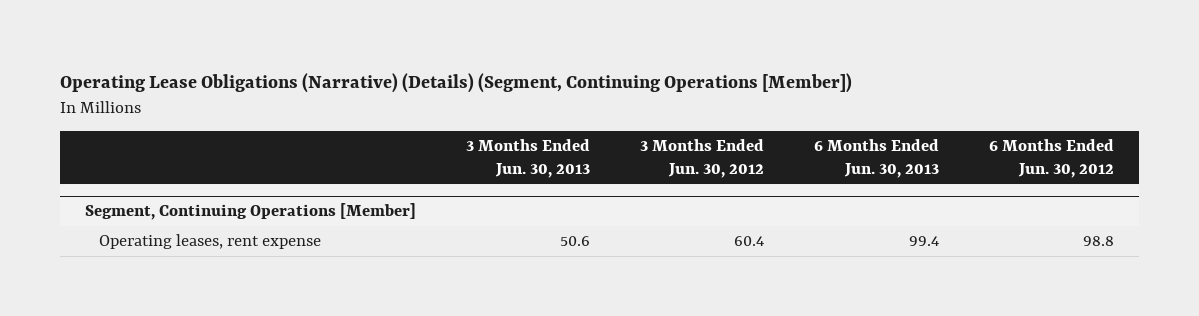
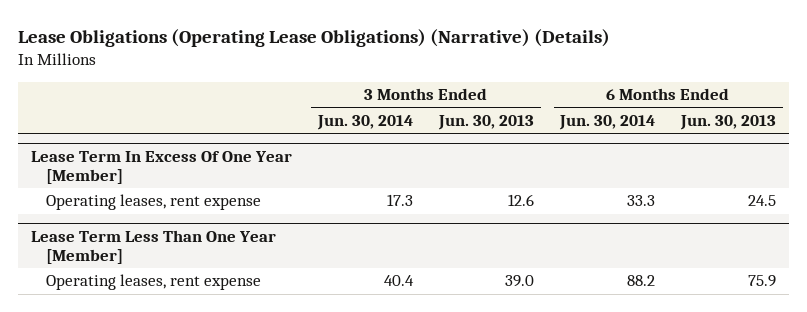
- Operating Lease Obligations (Narrative) (Details) (Segment, Continuing Operations [Member])
+ Lease Obligations (Operating Lease Obligations) (Narrative) (Details)
- | 3 Months Ended Jun. 30, 2013 | 3 Months Ended Jun. 30, 2012 | 6 Months Ended Jun. 30, 2013 | 6 Months Ended Jun. 30, 2012
+ | 3 Months Ended Jun. 30, 2014 | 3 Months Ended Jun. 30, 2013 | 6 Months Ended Jun. 30, 2014 | 6 Months Ended Jun. 30, 2013
- Segment, Continuing Operations [Member]
- Operating leases, rent expense | 50.6 | 60.4 | 99.4 | 98.8
+ Lease Term In Excess Of One Year [Member]
+ Operating leases, rent expense | 17.3 | 12.6 | 33.3 | 24.5
+ Lease Term Less Than One Year [Member]
+ Operating leases, rent expense | 40.4 | 39.0 | 88.2 | 75.9

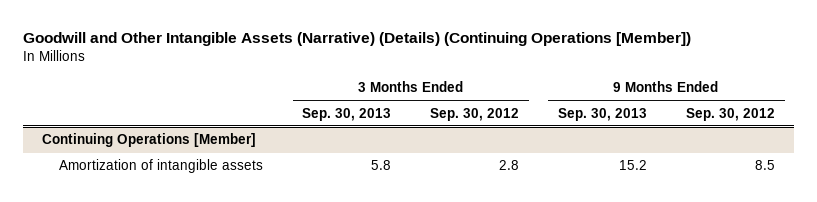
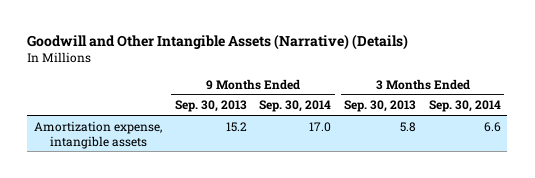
- Goodwill and Other Intangible Assets (Narrative) (Details) (Continuing Operations [Member])
+ Goodwill and Other Intangible Assets (Narrative) (Details)
- | 3 Months Ended Sep. 30, 2013 | 3 Months Ended Sep. 30, 2012 | 9 Months Ended Sep. 30, 2013 | 9 Months Ended Sep. 30, 2012
+ | 9 Months Ended Sep. 30, 2013 | 9 Months Ended Sep. 30, 2014 | 3 Months Ended Sep. 30, 2013 | 3 Months Ended Sep. 30, 2014
- Continuing Operations [Member]
- Amortization of intangible assets | 5.8 | 2.8 | 15.2 | 8.5
+ Amortization expense, intangible assets | 15.2 | 17.0 | 5.8 | 6.6

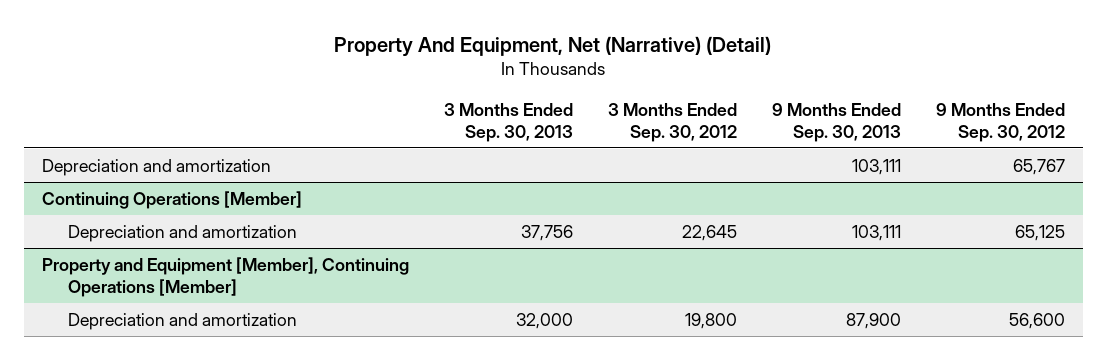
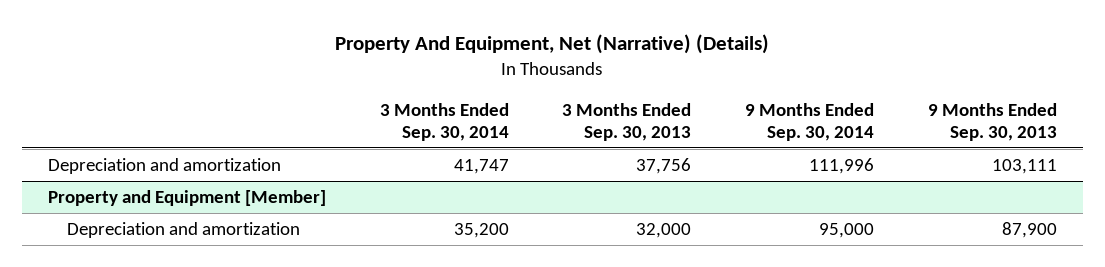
- Property And Equipment, Net (Narrative) (Detail)
+ Property And Equipment, Net (Narrative) (Details)
- | 3 Months Ended Sep. 30, 2013 | 3 Months Ended Sep. 30, 2012 | 9 Months Ended Sep. 30, 2013 | 9 Months Ended Sep. 30, 2012
+ | 3 Months Ended Sep. 30, 2014 | 3 Months Ended Sep. 30, 2013 | 9 Months Ended Sep. 30, 2014 | 9 Months Ended Sep. 30, 2013
- Depreciation and amortization | | | 103,111 | 65,767
- Continuing Operations [Member]
- Property and Equipment [Member], Continuing Operations [Member]
+ Property and Equipment [Member]

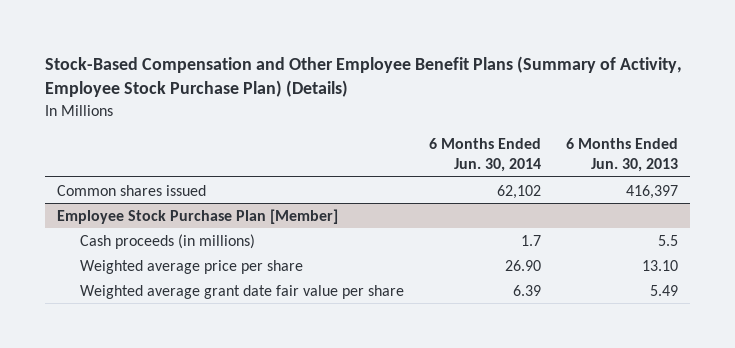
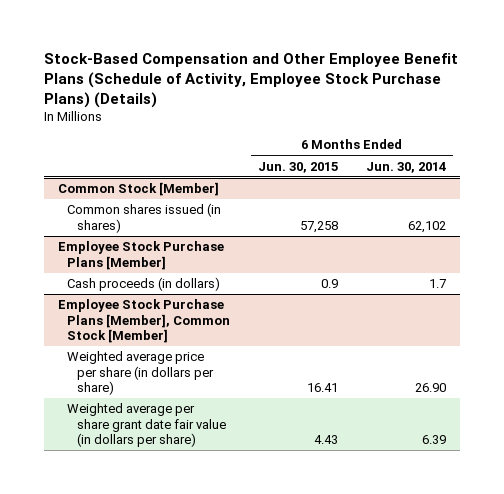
- Stock-Based Compensation and Other Employee Benefit Plans (Summary of Activity, Employee Stock Purchase Plan) (Details)
+ Stock-Based Compensation and Other Employee Benefit Plans (Schedule of Activity, Employee Stock Purchase Plans) (Details)
- | 6 Months Ended Jun. 30, 2014 | 6 Months Ended Jun. 30, 2013
+ | 6 Months Ended Jun. 30, 2015 | 6 Months Ended Jun. 30, 2014
- Common shares issued | 62,102 | 416,397
- Employee Stock Purchase Plan [Member]
- Cash proceeds (in millions) | 1.7 | 5.5
- Weighted average price per share | 26.90 | 13.10
- Weighted average grant date fair value per share | 6.39 | 5.49
+ Common Stock [Member]
+ Common shares issued (in shares) | 57,258 | 62,102
+ Employee Stock Purchase Plans [Member]
+ Cash proceeds (in dollars) | 0.9 | 1.7
+ Employee Stock Purchase Plans [Member], Common Stock [Member]
+ Weighted average price per share (in dollars per share) | 16.41 | 26.90
+ Weighted average per share grant date fair value (in dollars per share) | 4.43 | 6.39

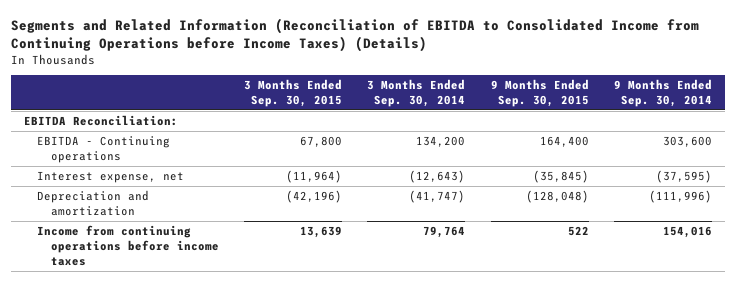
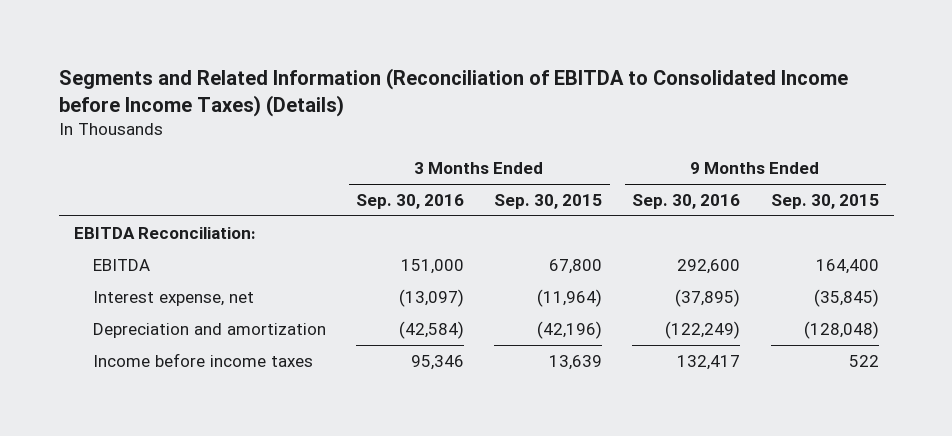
- Segments and Related Information (Reconciliation of EBITDA to Consolidated Income from Continuing Operations before Income Taxes) (Details)
+ Segments and Related Information (Reconciliation of EBITDA to Consolidated Income before Income Taxes) (Details)
- | 3 Months Ended Sep. 30, 2015 | 3 Months Ended Sep. 30, 2014 | 9 Months Ended Sep. 30, 2015 | 9 Months Ended Sep. 30, 2014
+ | 3 Months Ended Sep. 30, 2016 | 3 Months Ended Sep. 30, 2015 | 9 Months Ended Sep. 30, 2016 | 9 Months Ended Sep. 30, 2015
- EBITDA - Continuing operations | 67,800 | 134,200 | 164,400 | 303,600
+ EBITDA | 151,000 | 67,800 | 292,600 | 164,400
- Income from continuing operations before income taxes | 13,639 | 79,764 | 522 | 154,016
+ Income before income taxes | 95,346 | 13,639 | 132,417 | 522

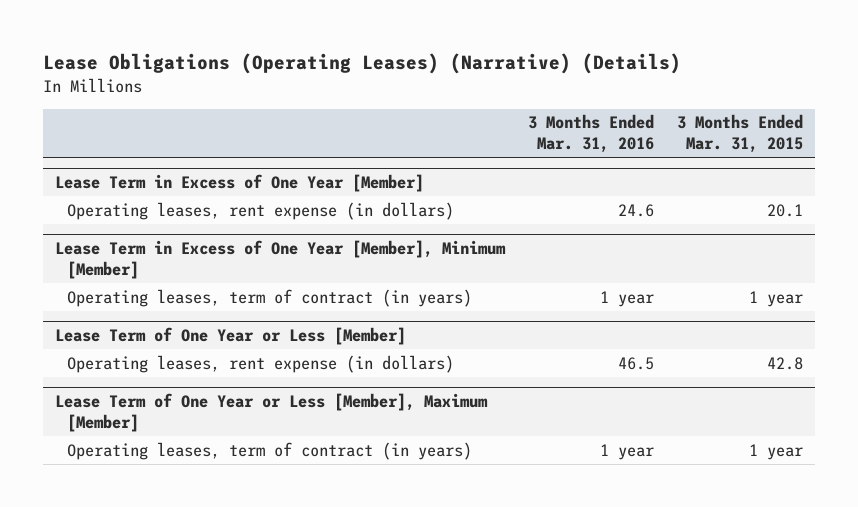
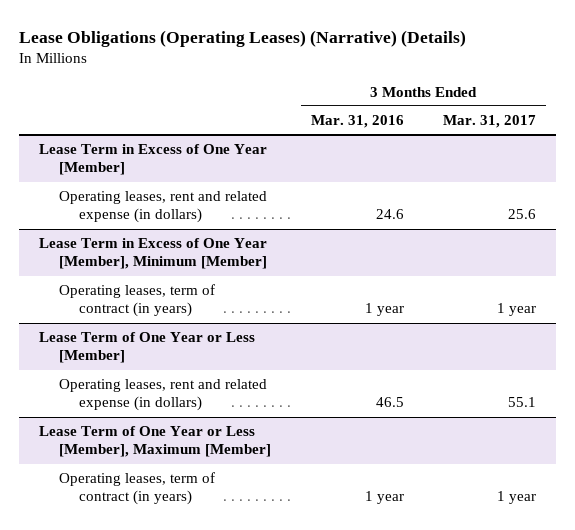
- | 3 Months Ended Mar. 31, 2016 | 3 Months Ended Mar. 31, 2015
+ | 3 Months Ended Mar. 31, 2016 | 3 Months Ended Mar. 31, 2017
@ Lease Term in Excess of One Year [Member]
- Operating leases, rent expense (in dollars) | 24.6 | 20.1
+ Operating leases, rent and related expense (in dollars) | 24.6 | 25.6
@ Lease Term of One Year or Less [Member]
- Operating leases, rent expense (in dollars) | 46.5 | 42.8
+ Operating leases, rent and related expense (in dollars) | 46.5 | 55.1

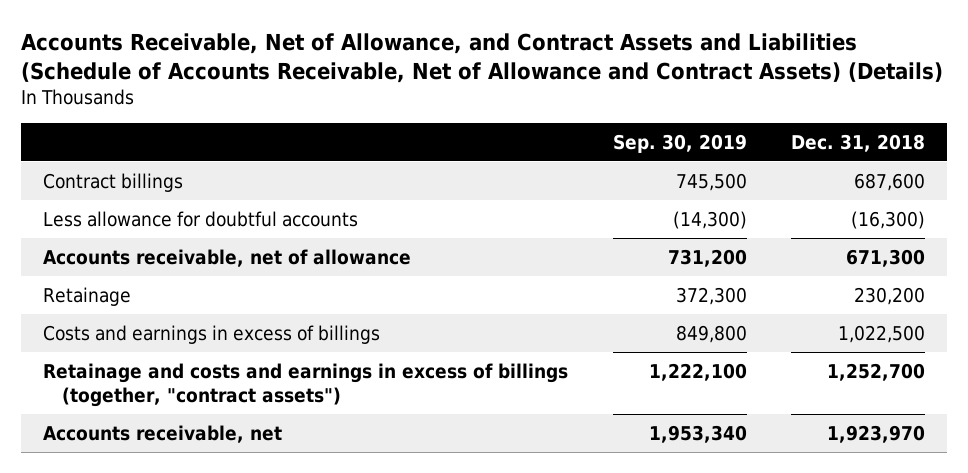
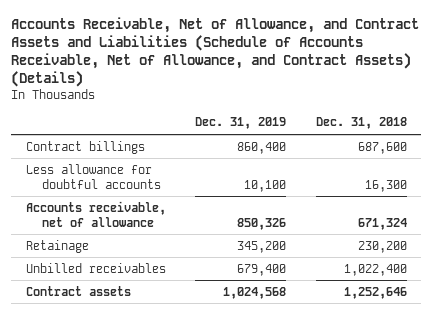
- Accounts Receivable, Net of Allowance, and Contract Assets and Liabilities (Schedule of Accounts Receivable, Net of Allowance and Contract Assets) (Details)
+ Accounts Receivable, Net of Allowance, and Contract Assets and Liabilities (Schedule of Accounts Receivable, Net of Allowance, and Contract Assets) (Details)
- | Sep. 30, 2019 | Dec. 31, 2018
+ | Dec. 31, 2019 | Dec. 31, 2018
- Less allowance for doubtful accounts | (14,300) | (16,300)
- Accounts receivable, net of allowance | 731,200 | 671,300
+ Less allowance for doubtful accounts | 10,100 | 16,300
+ Accounts receivable, net of allowance | 850,326 | 671,324
- Costs and earnings in excess of billings | 849,800 | 1,022,500
- Retainage and costs and earnings in excess of billings (together, "contract assets") | 1,222,100 | 1,252,700
- Accounts receivable, net | 1,953,340 | 1,923,970
+ Unbilled receivables | 679,400 | 1,022,400
+ Contract assets | 1,024,568 | 1,252,646

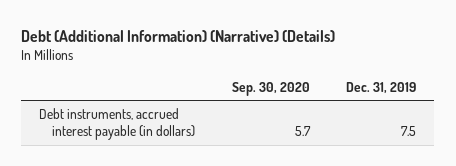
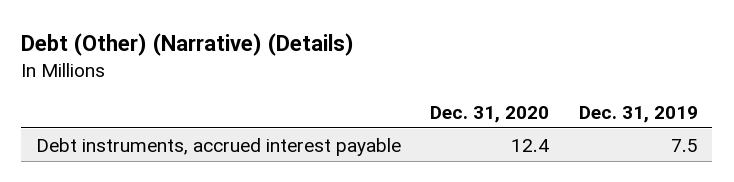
- Debt (Additional Information) (Narrative) (Details)
+ Debt (Other) (Narrative) (Details)
- | Sep. 30, 2020 | Dec. 31, 2019
+ | Dec. 31, 2020 | Dec. 31, 2019
- Debt instruments, accrued interest payable (in dollars) | 5.7 | 7.5
+ Debt instruments, accrued interest payable | 12.4 | 7.5

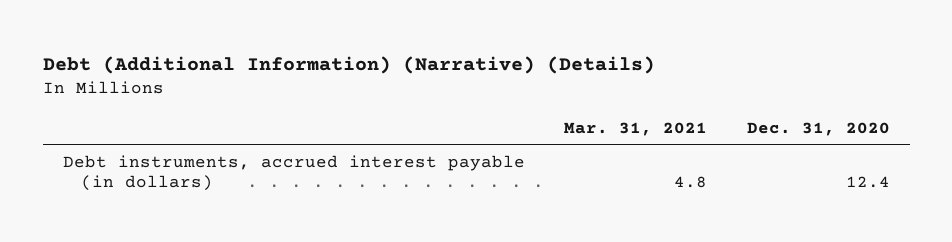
- Debt (Other) (Narrative) (Details)
+ Debt (Additional Information) (Narrative) (Details)
- | Dec. 31, 2020 | Dec. 31, 2019
+ | Mar. 31, 2021 | Dec. 31, 2020
- Debt instruments, accrued interest payable | 12.4 | 7.5
+ Debt instruments, accrued interest payable (in dollars) | 4.8 | 12.4

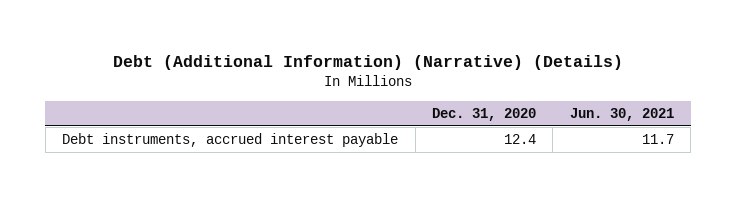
- | Mar. 31, 2021 | Dec. 31, 2020
+ | Dec. 31, 2020 | Jun. 30, 2021
- Debt instruments, accrued interest payable (in dollars) | 4.8 | 12.4
+ Debt instruments, accrued interest payable | 12.4 | 11.7

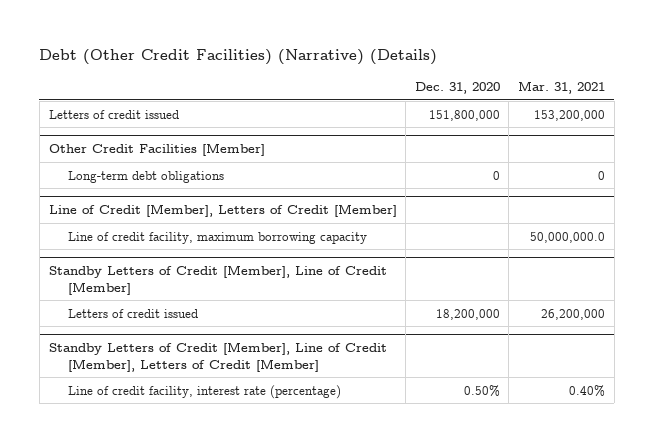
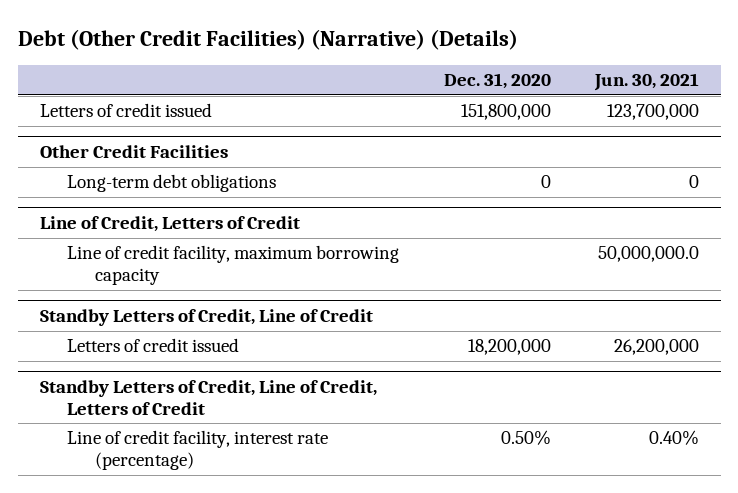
- | Dec. 31, 2020 | Mar. 31, 2021
+ | Dec. 31, 2020 | Jun. 30, 2021
- Other Credit Facilities [Member]
+ Other Credit Facilities
- Line of Credit [Member], Letters of Credit [Member]
+ Line of Credit, Letters of Credit
- Standby Letters of Credit [Member], Line of Credit [Member]
+ Standby Letters of Credit, Line of Credit
- Standby Letters of Credit [Member], Line of Credit [Member], Letters of Credit [Member]
+ Standby Letters of Credit, Line of Credit, Letters of Credit

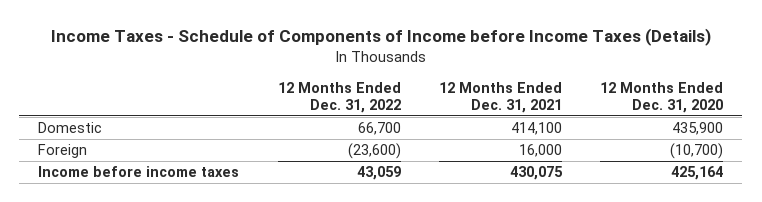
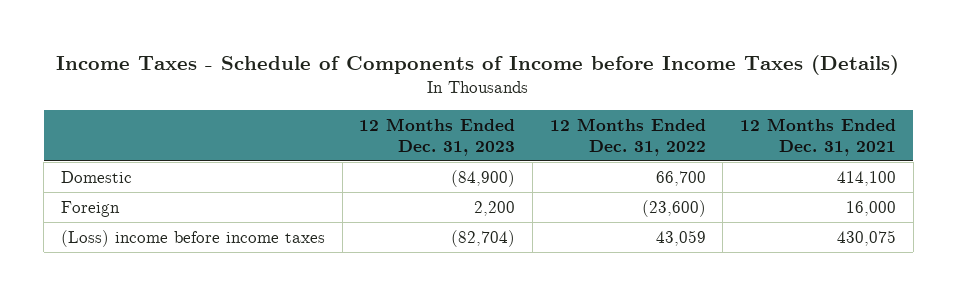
- | 12 Months Ended Dec. 31, 2022 | 12 Months Ended Dec. 31, 2021 | 12 Months Ended Dec. 31, 2020
+ | 12 Months Ended Dec. 31, 2023 | 12 Months Ended Dec. 31, 2022 | 12 Months Ended Dec. 31, 2021
- Income before income taxes | 43,059 | 430,075 | 425,164
+ (Loss) income before income taxes | (82,704) | 43,059 | 430,075

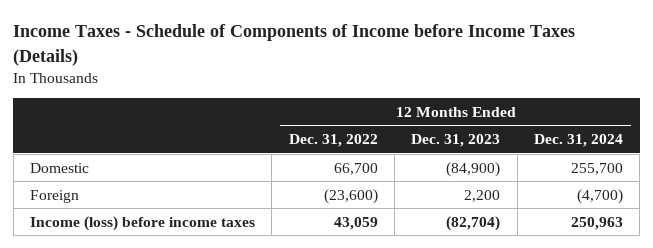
- | 12 Months Ended Dec. 31, 2023 | 12 Months Ended Dec. 31, 2022 | 12 Months Ended Dec. 31, 2021
+ | 12 Months Ended Dec. 31, 2022 | 12 Months Ended Dec. 31, 2023 | 12 Months Ended Dec. 31, 2024
- (Loss) income before income taxes | (82,704) | 43,059 | 430,075
+ Income (loss) before income taxes | 43,059 | (82,704) | 250,963

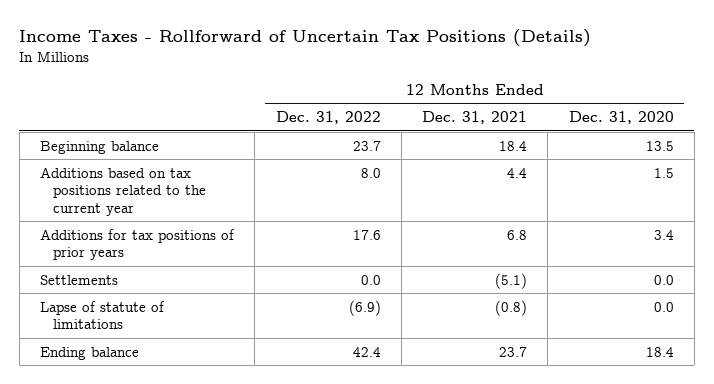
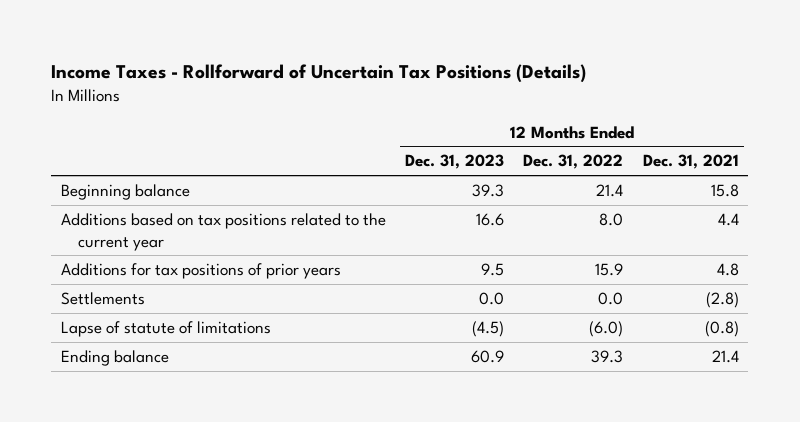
- | 12 Months Ended Dec. 31, 2022 | 12 Months Ended Dec. 31, 2021 | 12 Months Ended Dec. 31, 2020
+ | 12 Months Ended Dec. 31, 2023 | 12 Months Ended Dec. 31, 2022 | 12 Months Ended Dec. 31, 2021
- Beginning balance | 23.7 | 18.4 | 13.5
+ Beginning balance | 39.3 | 21.4 | 15.8
- Additions for tax positions of prior years | 17.6 | 6.8 | 3.4
- Settlements | 0.0 | (5.1) | 0.0
- Lapse of statute of limitations | (6.9) | (0.8) | 0.0
- Ending balance | 42.4 | 23.7 | 18.4
+ Additions for tax positions of prior years | 9.5 | 15.9 | 4.8
+ Settlements | 0.0 | 0.0 | (2.8)
+ Lapse of statute of limitations | (4.5) | (6.0) | (0.8)
+ Ending balance | 60.9 | 39.3 | 21.4

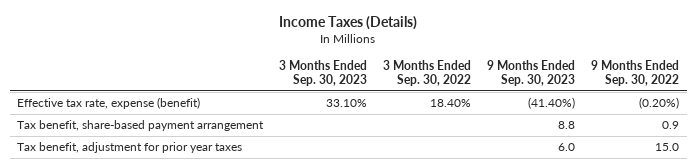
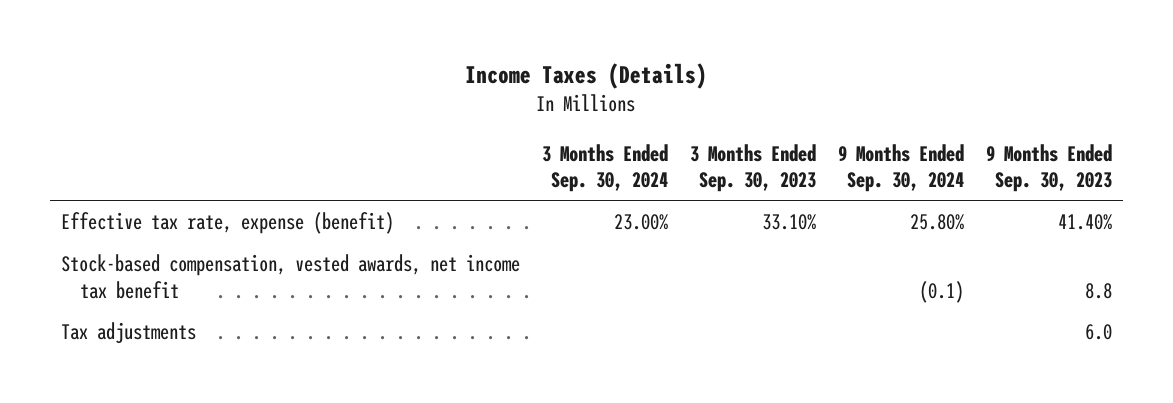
- | 3 Months Ended Sep. 30, 2023 | 3 Months Ended Sep. 30, 2022 | 9 Months Ended Sep. 30, 2023 | 9 Months Ended Sep. 30, 2022
+ | 3 Months Ended Sep. 30, 2024 | 3 Months Ended Sep. 30, 2023 | 9 Months Ended Sep. 30, 2024 | 9 Months Ended Sep. 30, 2023
- Effective tax rate, expense (benefit) | 33.10% | 18.40% | (41.40%) | (0.20%)
- Tax benefit, share-based payment arrangement | | | 8.8 | 0.9
- Tax benefit, adjustment for prior year taxes | | | 6.0 | 15.0
+ Effective tax rate, expense (benefit) | 23.00% | 33.10% | 25.80% | 41.40%
+ Stock-based compensation, vested awards, net income tax benefit | | | (0.1) | 8.8
+ Tax adjustments | | | | 6.0

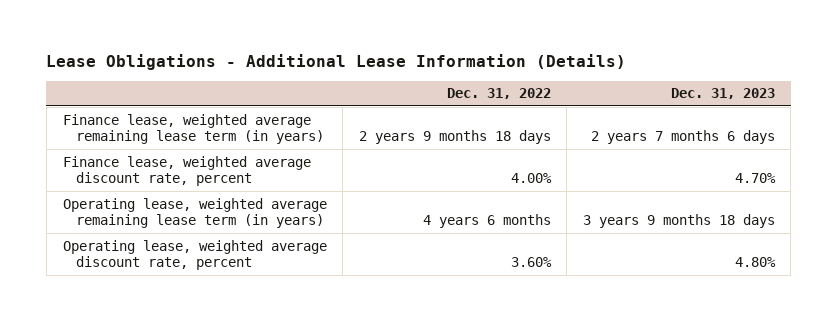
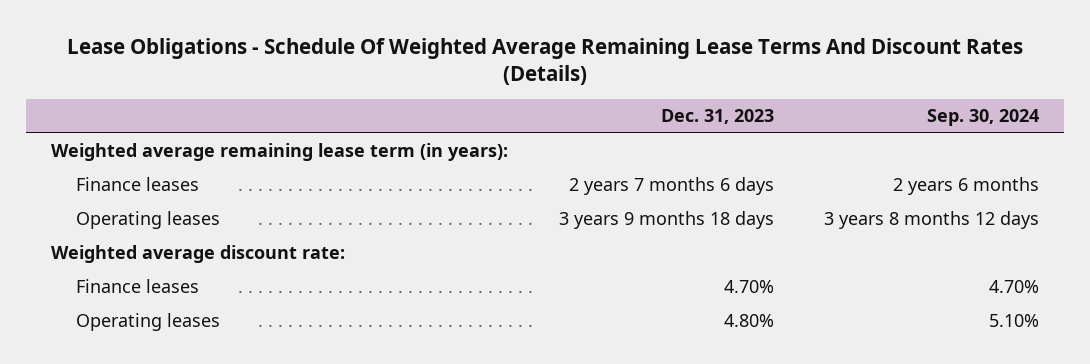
- Lease Obligations - Additional Lease Information (Details)
+ Lease Obligations - Schedule Of Weighted Average Remaining Lease Terms And Discount Rates (Details)
- | Dec. 31, 2022 | Dec. 31, 2023
+ | Dec. 31, 2023 | Sep. 30, 2024
- Finance lease, weighted average remaining lease term (in years) | 2 years 9 months 18 days | 2 years 7 months 6 days
- Finance lease, weighted average discount rate, percent | 4.00% | 4.70%
- Operating lease, weighted average remaining lease term (in years) | 4 years 6 months | 3 years 9 months 18 days
- Operating lease, weighted average discount rate, percent | 3.60% | 4.80%
+ Weighted average remaining lease term (in years):
+ Finance leases | 2 years 7 months 6 days | 2 years 6 months
+ Operating leases | 3 years 9 months 18 days | 3 years 8 months 12 days
+ Weighted average discount rate:
+ Finance leases | 4.70% | 4.70%
+ Operating leases | 4.80% | 5.10%

